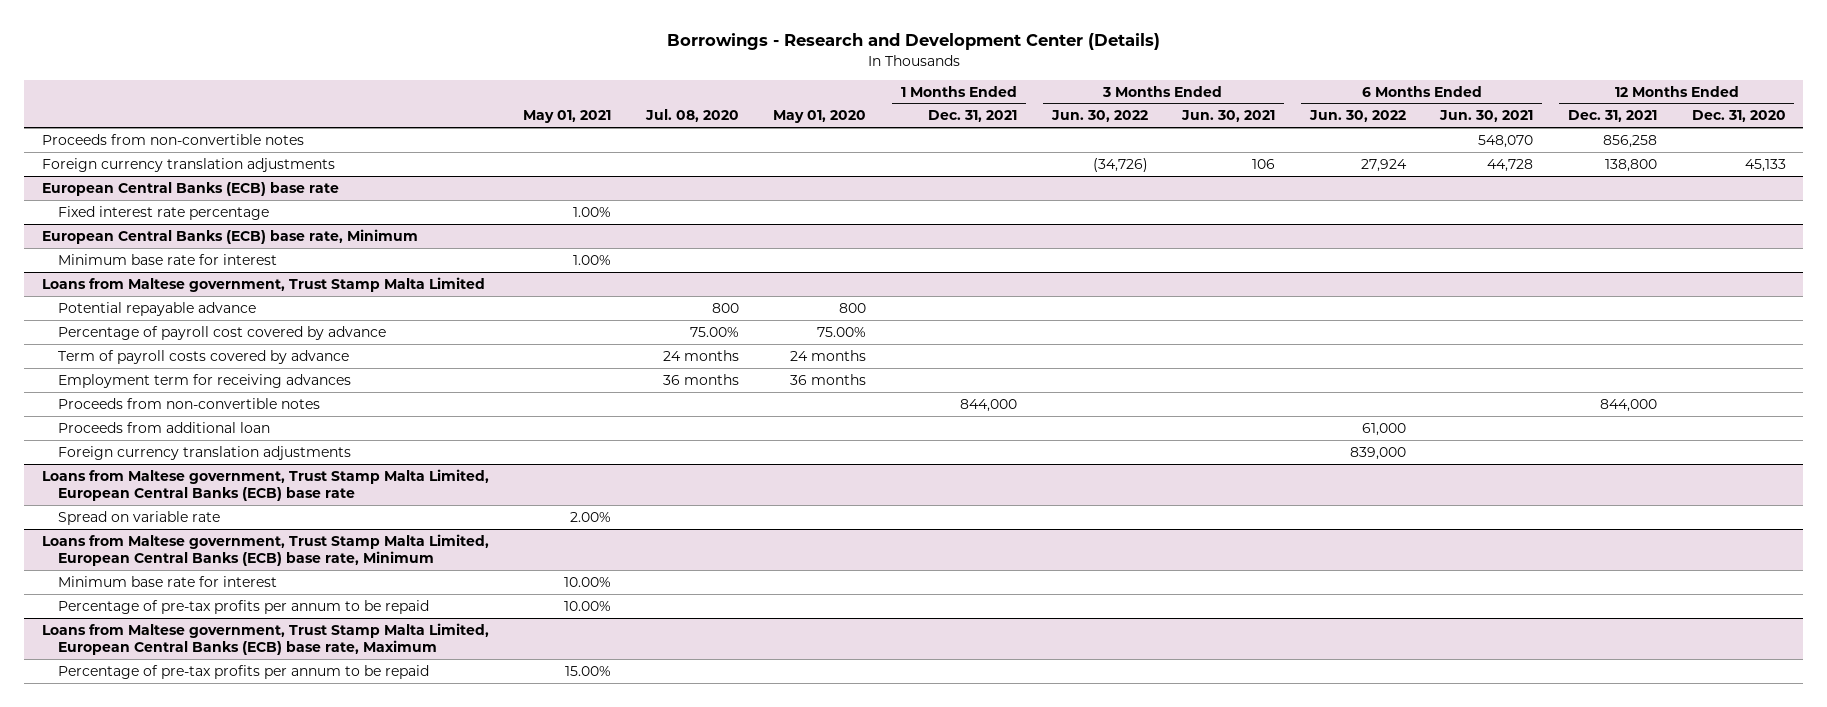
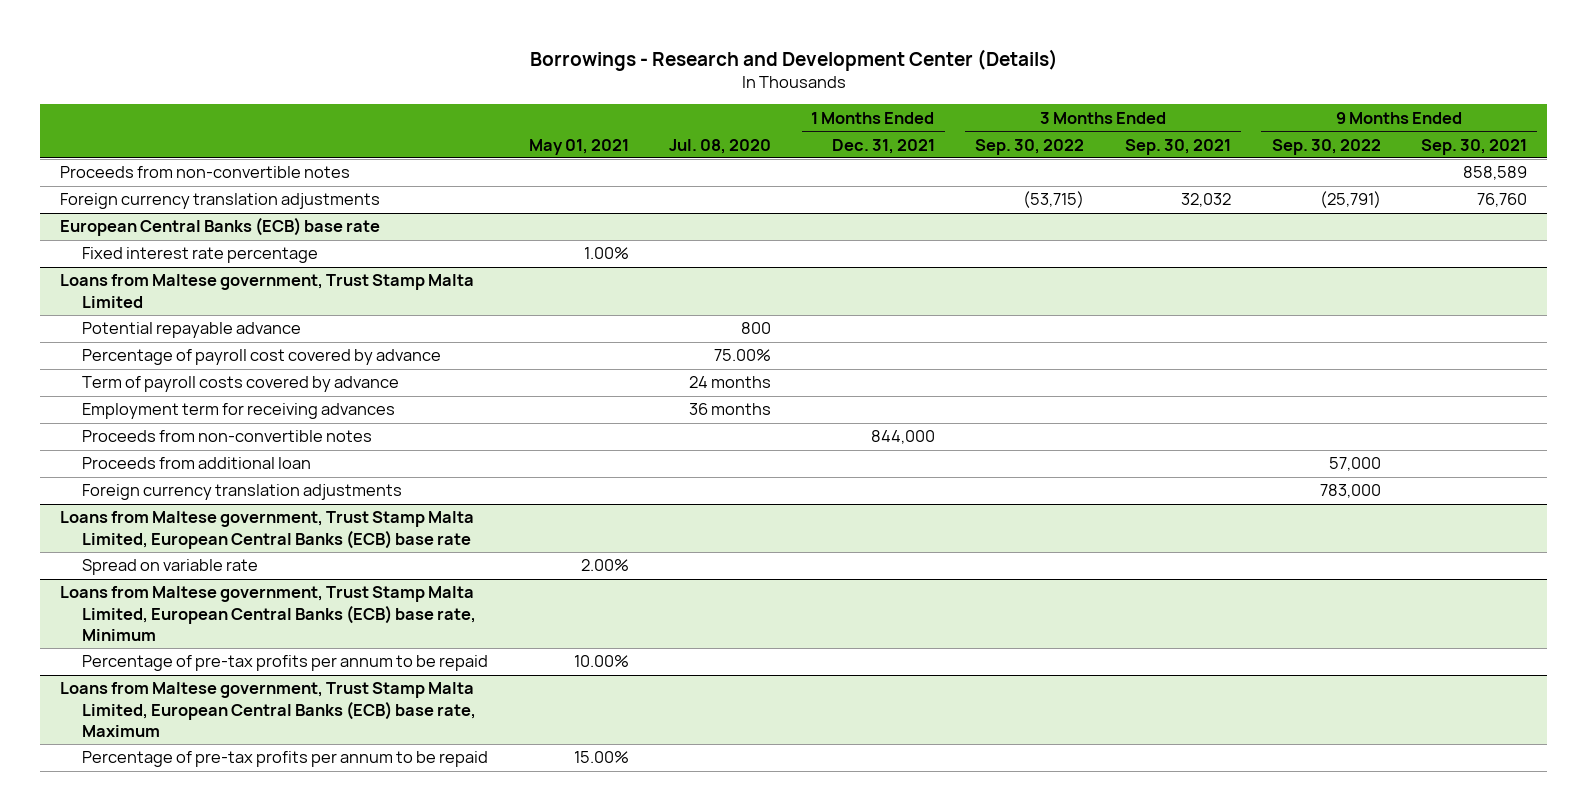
- | May 01, 2021 | Jul. 08, 2020 | May 01, 2020 | 1 Months Ended Dec. 31, 2021 | 3 Months Ended Jun. 30, 2022 | 3 Months Ended Jun. 30, 2021 | 6 Months Ended Jun. 30, 2022 | 6 Months Ended Jun. 30, 2021 | 12 Months Ended Dec. 31, 2021 | 12 Months Ended Dec. 31, 2020
+ | May 01, 2021 | Jul. 08, 2020 | 1 Months Ended Dec. 31, 2021 | 3 Months Ended Sep. 30, 2022 | 3 Months Ended Sep. 30, 2021 | 9 Months Ended Sep. 30, 2022 | 9 Months Ended Sep. 30, 2021
- European Central Banks (ECB) base rate, Minimum
- Minimum base rate for interest | 1.00% | | | | | | | | |
@ Loans from Maltese government, Trust Stamp Malta Limited, European Central Banks (ECB) base rate, Minimum
- Minimum base rate for interest | 10.00% | | | | | | | | |

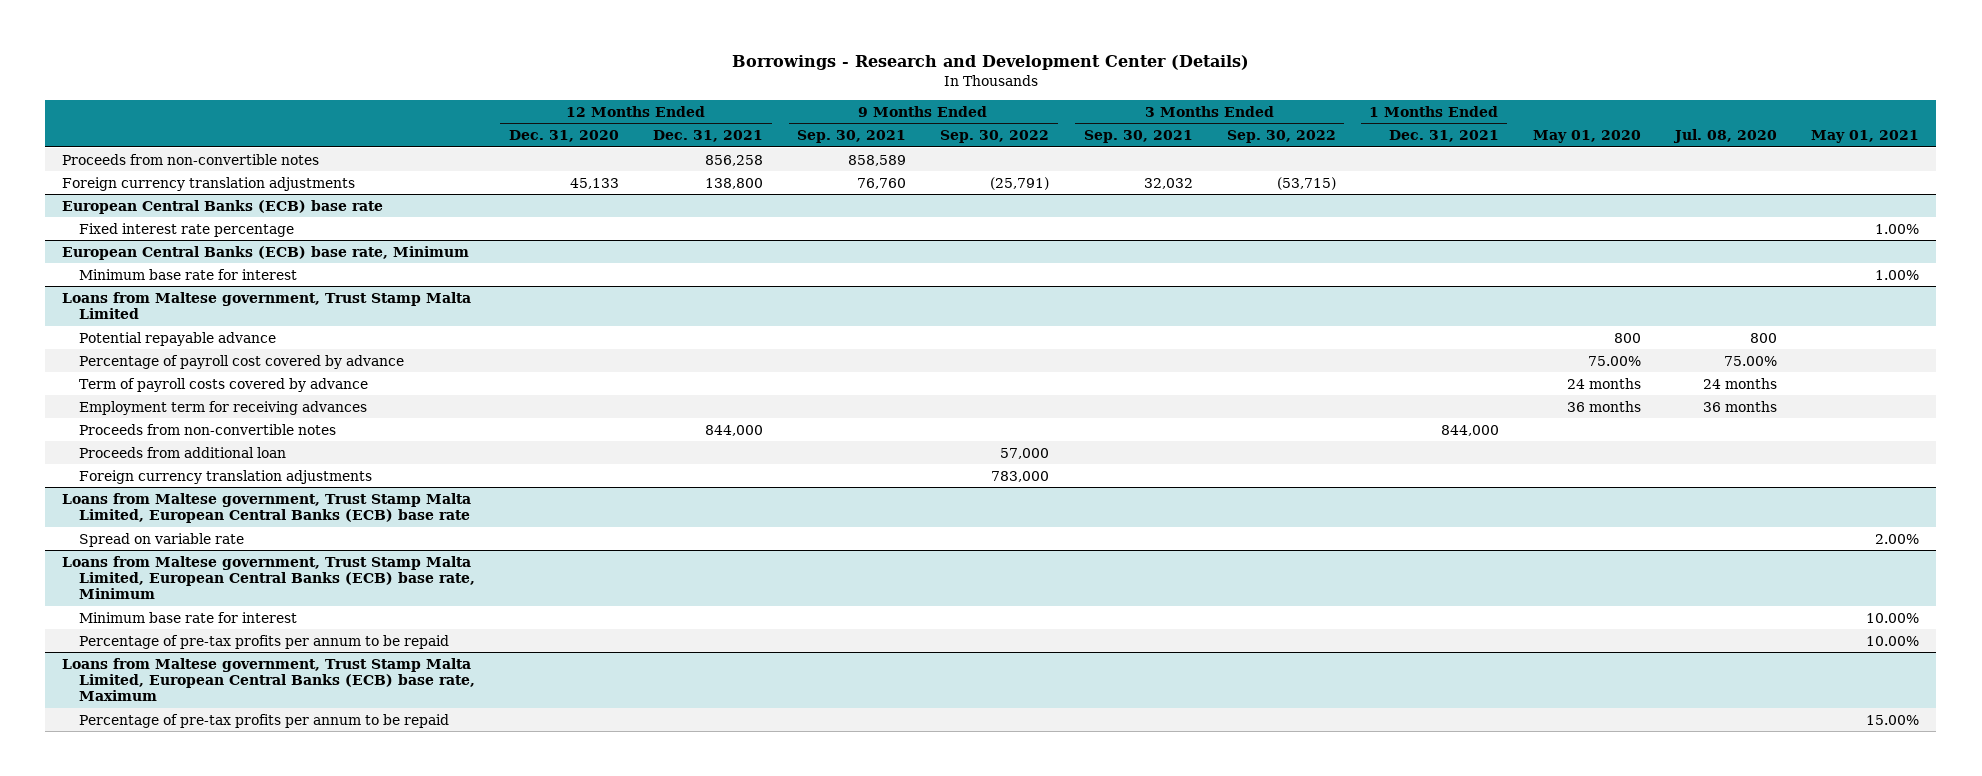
- | May 01, 2021 | Jul. 08, 2020 | 1 Months Ended Dec. 31, 2021 | 3 Months Ended Sep. 30, 2022 | 3 Months Ended Sep. 30, 2021 | 9 Months Ended Sep. 30, 2022 | 9 Months Ended Sep. 30, 2021
+ | 12 Months Ended Dec. 31, 2020 | 12 Months Ended Dec. 31, 2021 | 9 Months Ended Sep. 30, 2021 | 9 Months Ended Sep. 30, 2022 | 3 Months Ended Sep. 30, 2021 | 3 Months Ended Sep. 30, 2022 | 1 Months Ended Dec. 31, 2021 | May 01, 2020 | Jul. 08, 2020 | May 01, 2021
+ European Central Banks (ECB) base rate, Minimum
+ Minimum base rate for interest | | | | | | | | | | 1.00%
@ Loans from Maltese government, Trust Stamp Malta Limited, European Central Banks (ECB) base rate, Minimum
+ Minimum base rate for interest | | | | | | | | | | 10.00%

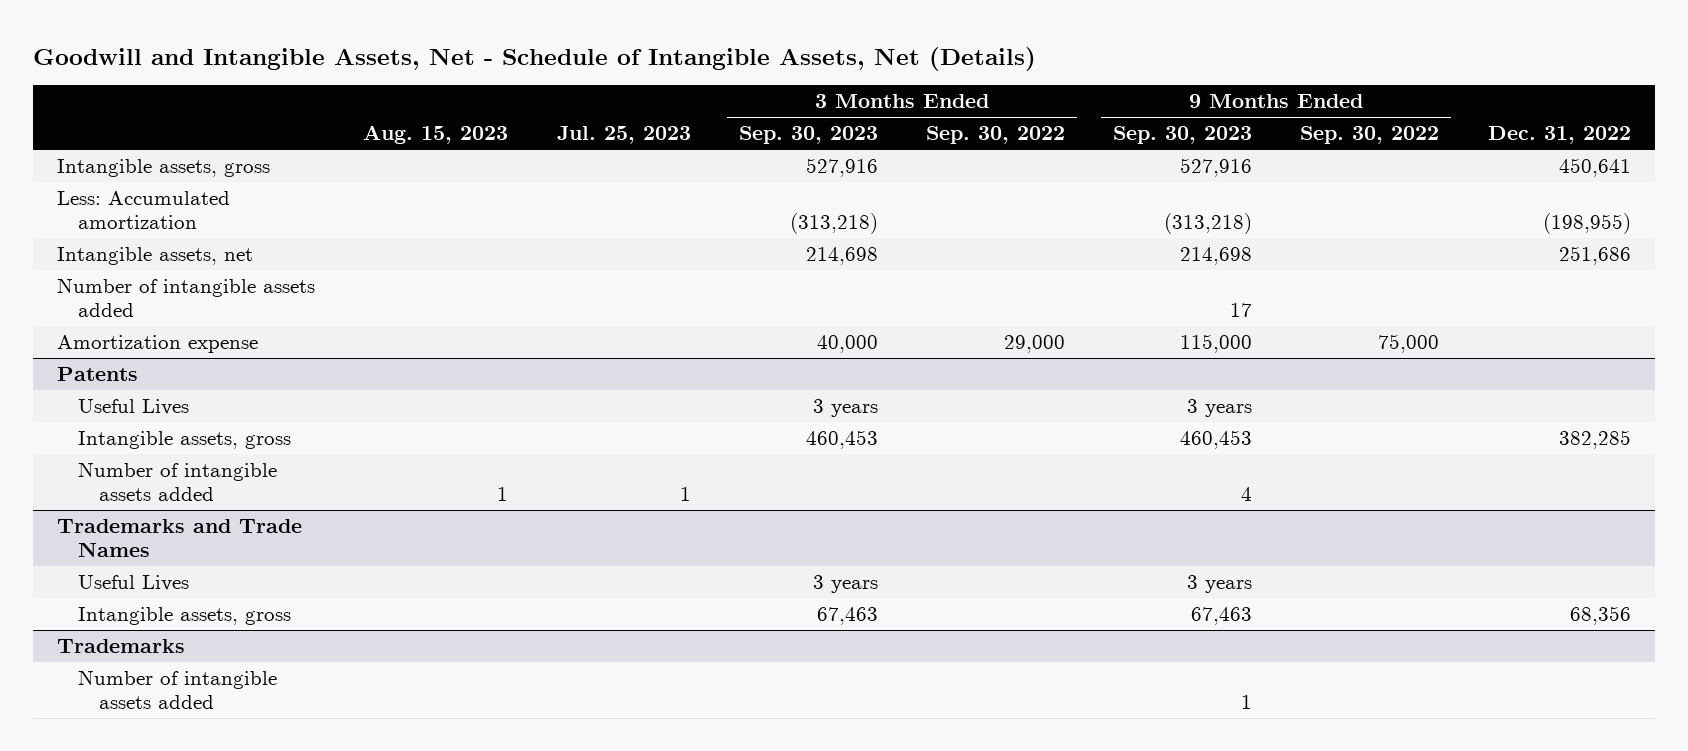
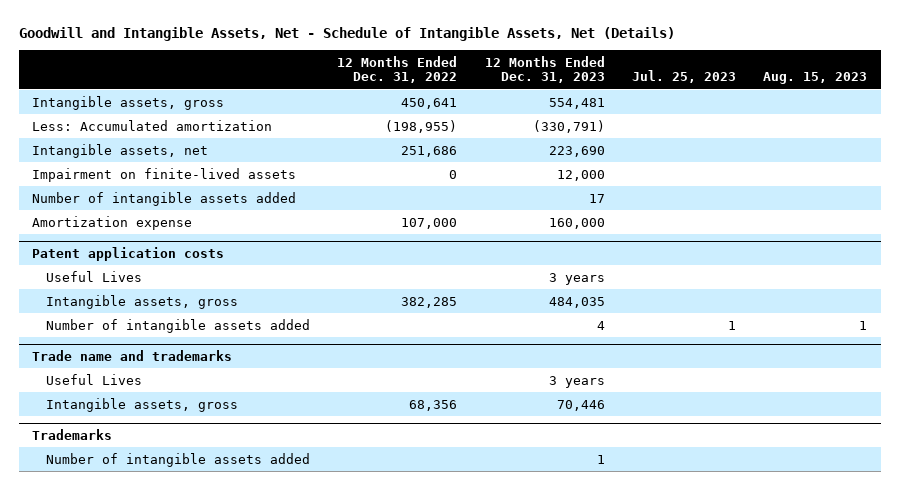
- | Aug. 15, 2023 | Jul. 25, 2023 | 3 Months Ended Sep. 30, 2023 | 3 Months Ended Sep. 30, 2022 | 9 Months Ended Sep. 30, 2023 | 9 Months Ended Sep. 30, 2022 | Dec. 31, 2022
+ | 12 Months Ended Dec. 31, 2022 | 12 Months Ended Dec. 31, 2023 | Jul. 25, 2023 | Aug. 15, 2023
+ Impairment on finite-lived assets | 0 | 12,000 | |
- Patents
+ Patent application costs
- Trademarks and Trade Names
+ Trade name and trademarks

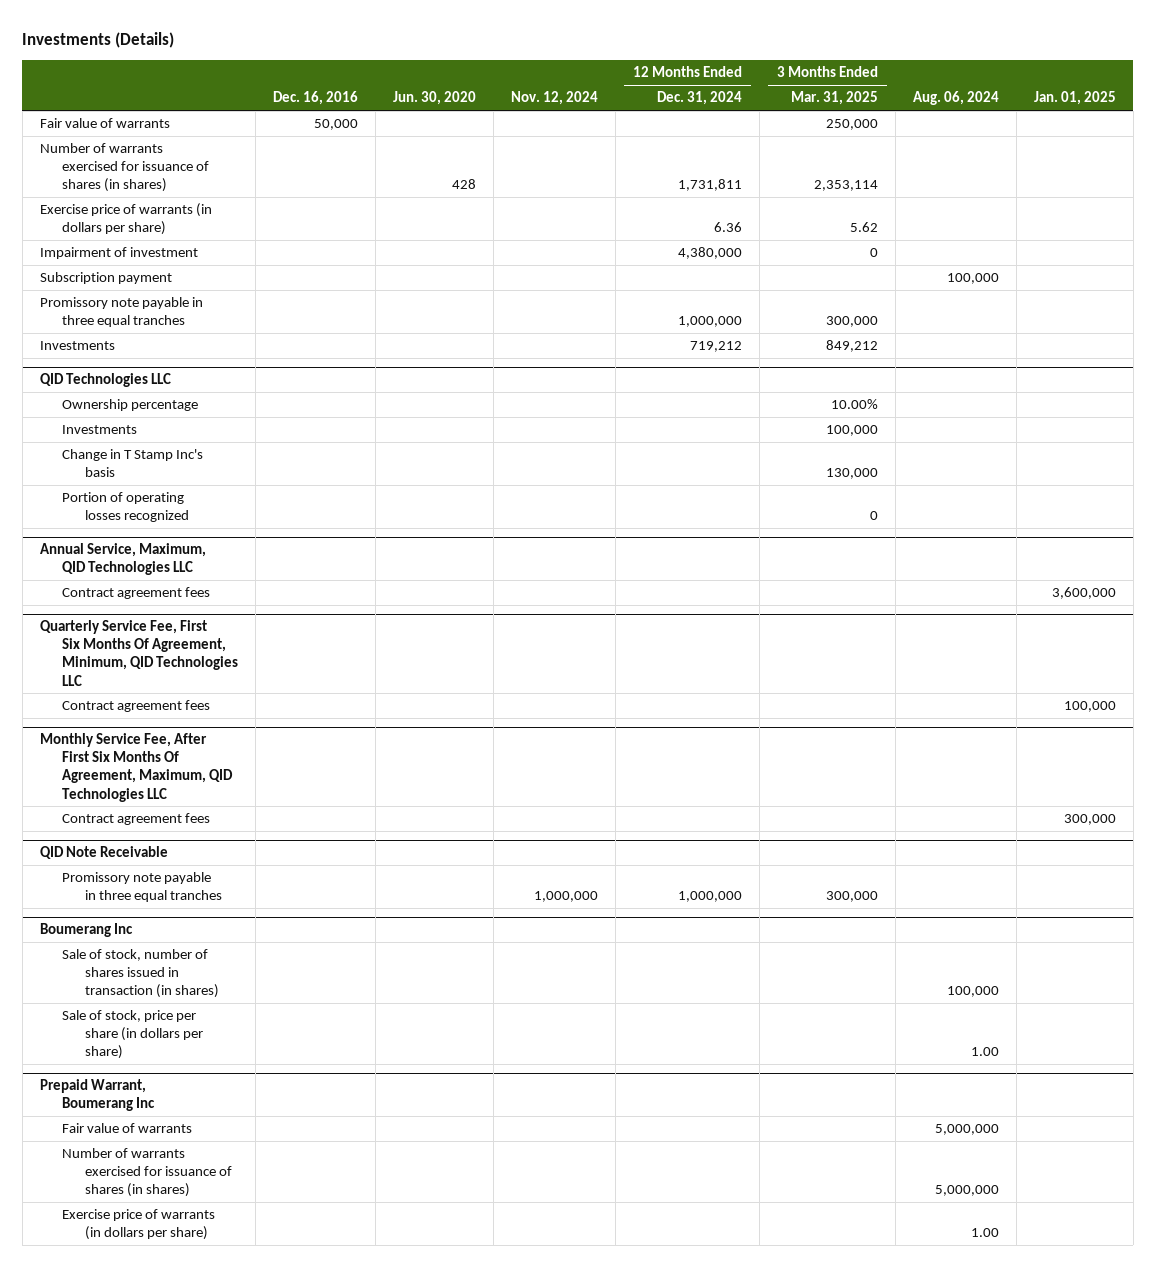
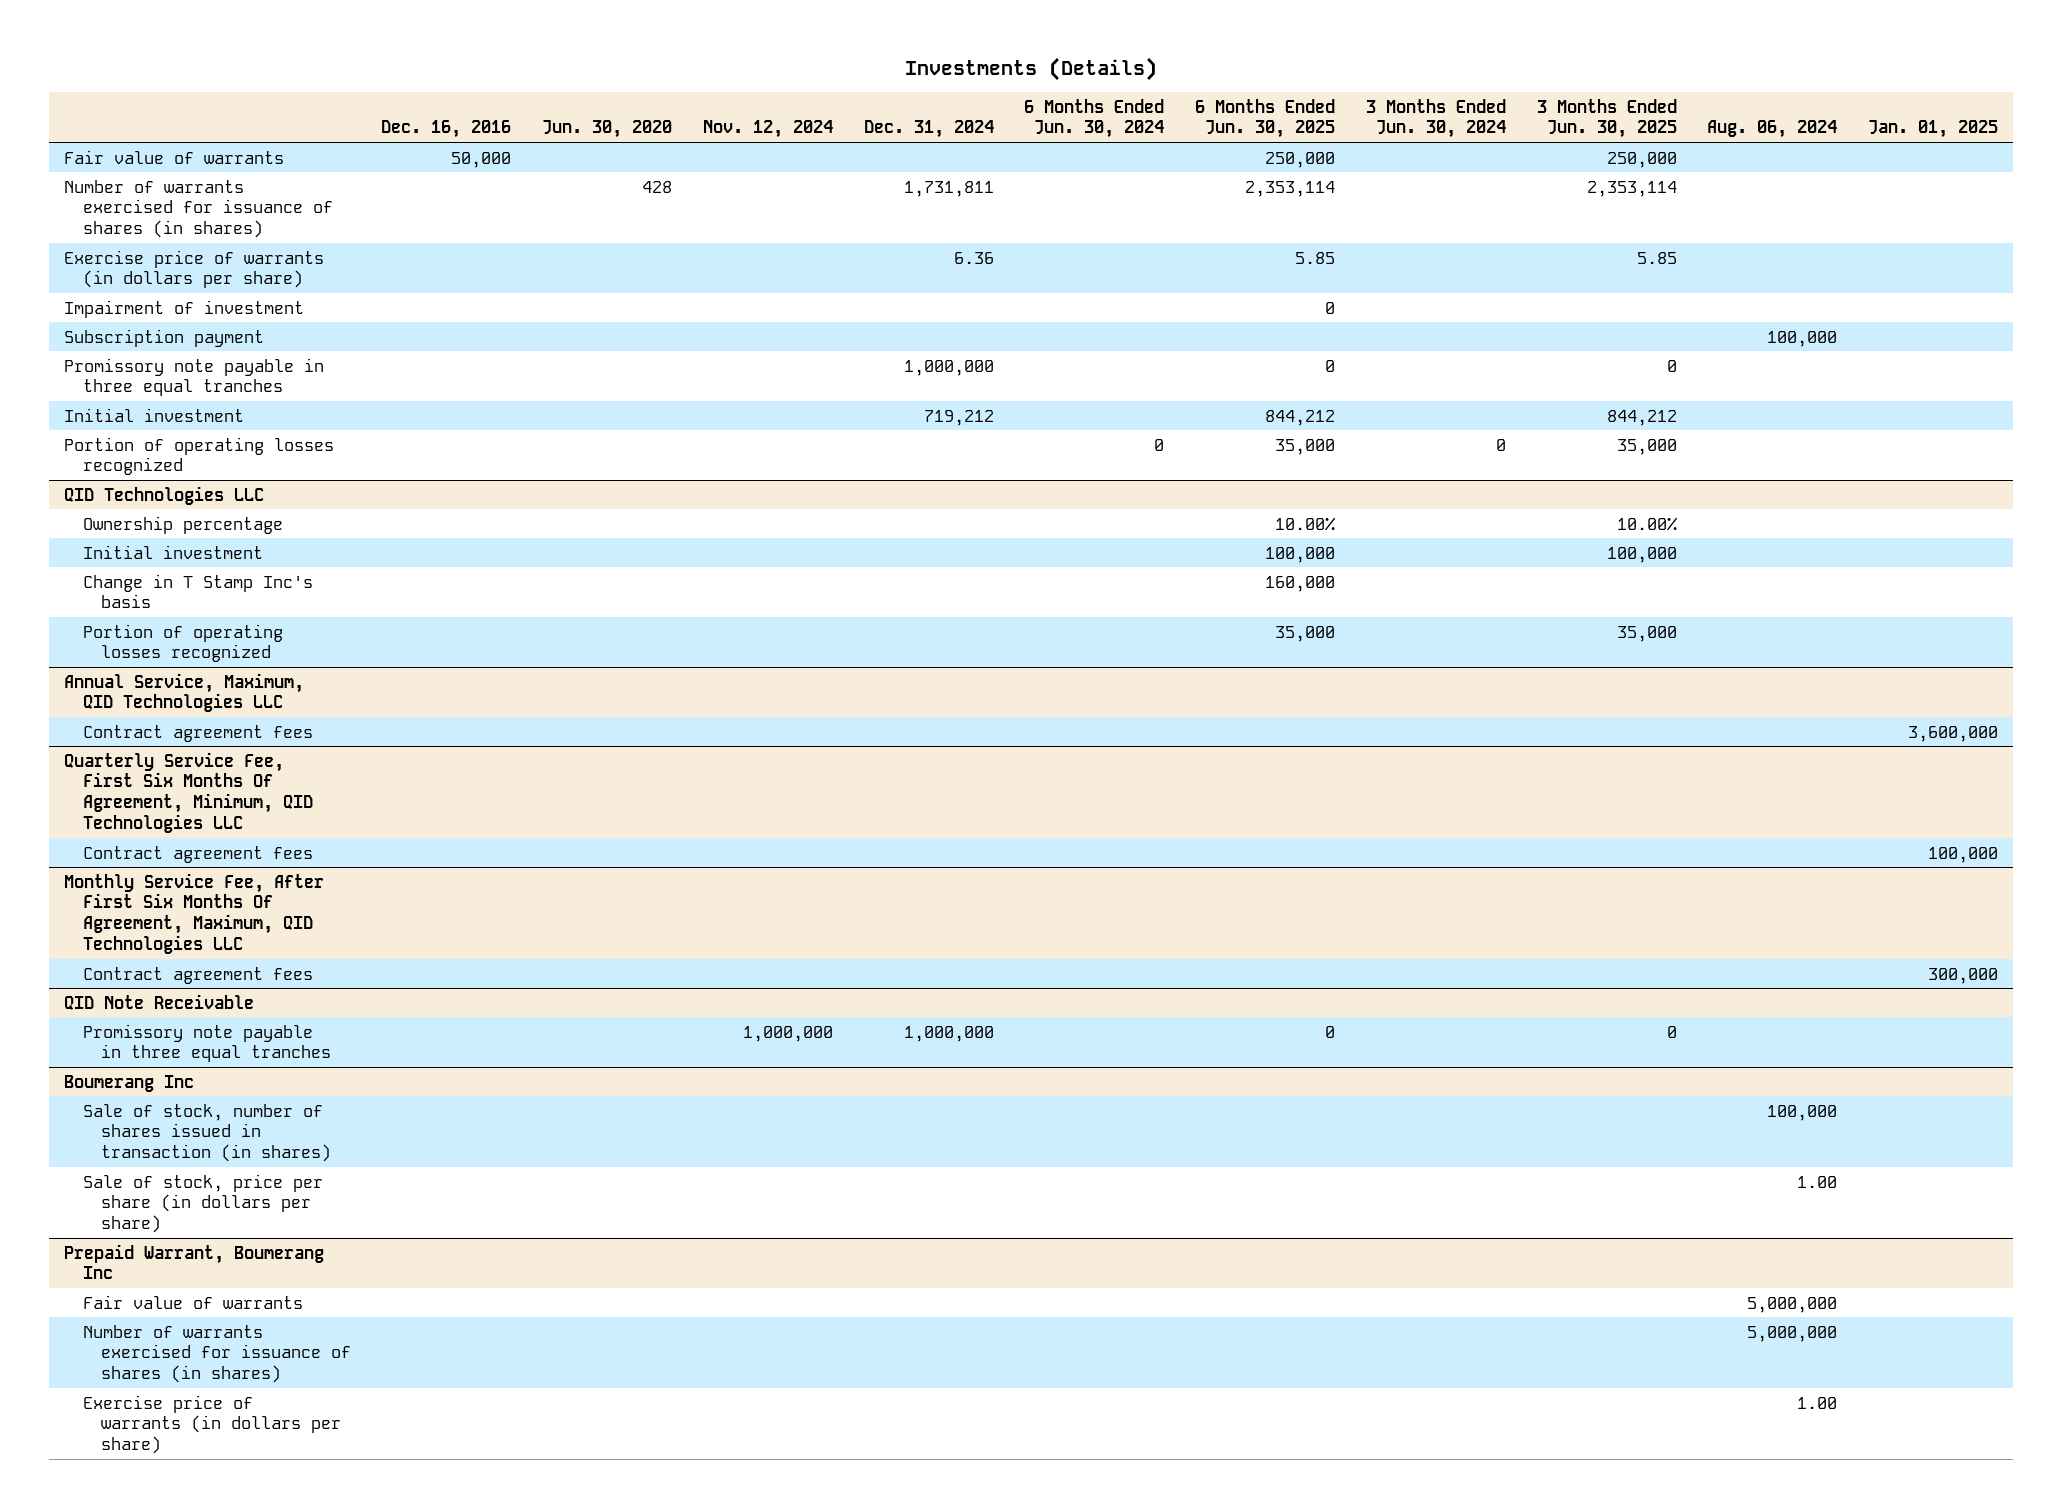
- | Dec. 16, 2016 | Jun. 30, 2020 | Nov. 12, 2024 | 12 Months Ended Dec. 31, 2024 | 3 Months Ended Mar. 31, 2025 | Aug. 06, 2024 | Jan. 01, 2025
+ | Dec. 16, 2016 | Jun. 30, 2020 | Nov. 12, 2024 | Dec. 31, 2024 | 6 Months Ended Jun. 30, 2024 | 6 Months Ended Jun. 30, 2025 | 3 Months Ended Jun. 30, 2024 | 3 Months Ended Jun. 30, 2025 | Aug. 06, 2024 | Jan. 01, 2025
- Investments | | | | 719,212 | 849,212 | |
+ Initial investment | | | | 719,212 | | 844,212 | | 844,212 | |
+ Portion of operating losses recognized | | | | | 0 | 35,000 | 0 | 35,000 | |
@ QID Technologies LLC
- Investments | | | | | 100,000 | |
+ Initial investment | | | | | | 100,000 | | 100,000 | |

